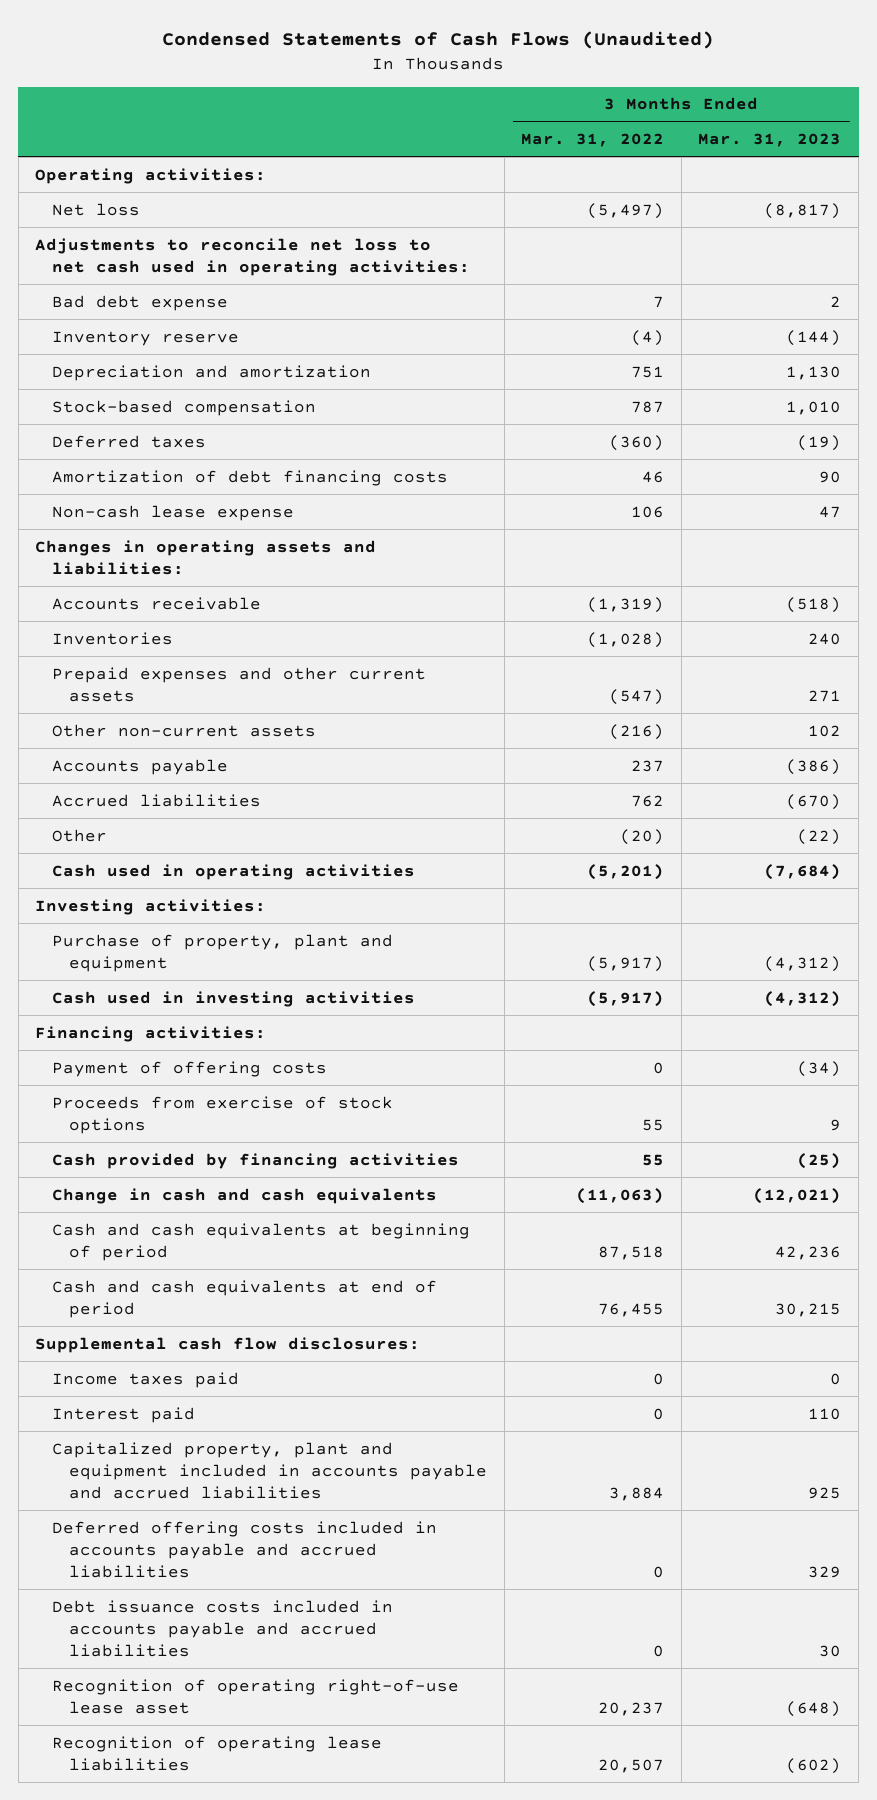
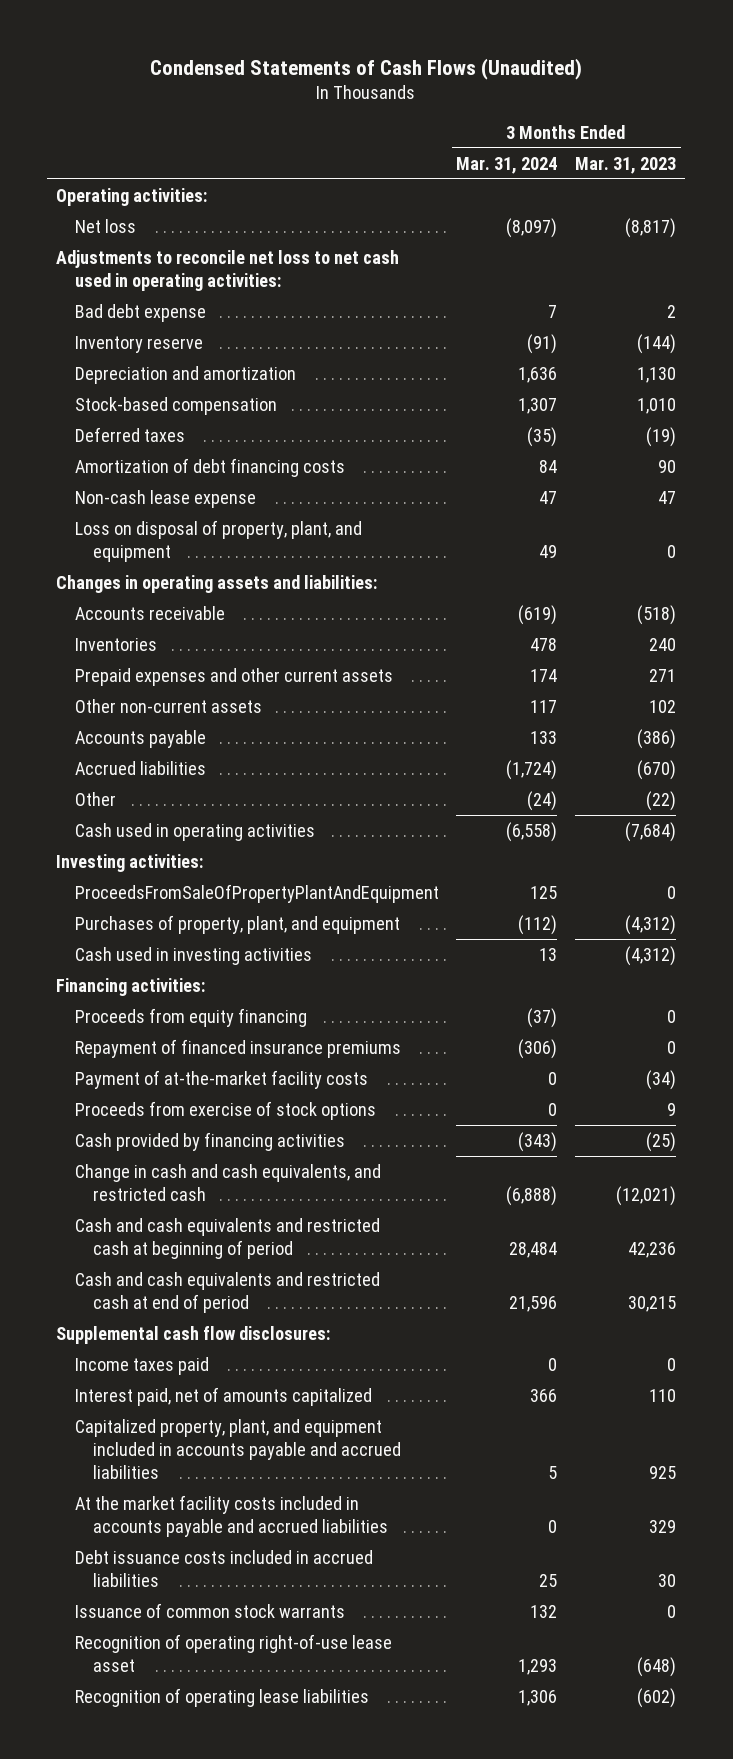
- | 3 Months Ended Mar. 31, 2022 | 3 Months Ended Mar. 31, 2023
+ | 3 Months Ended Mar. 31, 2024 | 3 Months Ended Mar. 31, 2023
+ Loss on disposal of property, plant, and equipment | 49 | 0
- Purchase of property, plant and equipment | (5,917) | (4,312)
+ ProceedsFromSaleOfPropertyPlantAndEquipment | 125 | 0
+ Purchases of property, plant, and equipment | (112) | (4,312)
- Payment of offering costs | 0 | (34)
+ Proceeds from equity financing | (37) | 0
+ Repayment of financed insurance premiums | (306) | 0
+ Payment of at-the-market facility costs | 0 | (34)
- Change in cash and cash equivalents | (11,063) | (12,021)
- Cash and cash equivalents at beginning of period | 87,518 | 42,236
- Cash and cash equivalents at end of period | 76,455 | 30,215
+ Change in cash and cash equivalents, and restricted cash | (6,888) | (12,021)
+ Cash and cash equivalents and restricted cash at beginning of period | 28,484 | 42,236
+ Cash and cash equivalents and restricted cash at end of period | 21,596 | 30,215
- Interest paid | 0 | 110
- Capitalized property, plant and equipment included in accounts payable and accrued liabilities | 3,884 | 925
- Deferred offering costs included in accounts payable and accrued liabilities | 0 | 329
- Debt issuance costs included in accounts payable and accrued liabilities | 0 | 30
+ Interest paid, net of amounts capitalized | 366 | 110
+ Capitalized property, plant, and equipment included in accounts payable and accrued liabilities | 5 | 925
+ At the market facility costs included in accounts payable and accrued liabilities | 0 | 329
+ Debt issuance costs included in accrued liabilities | 25 | 30
+ Issuance of common stock warrants | 132 | 0

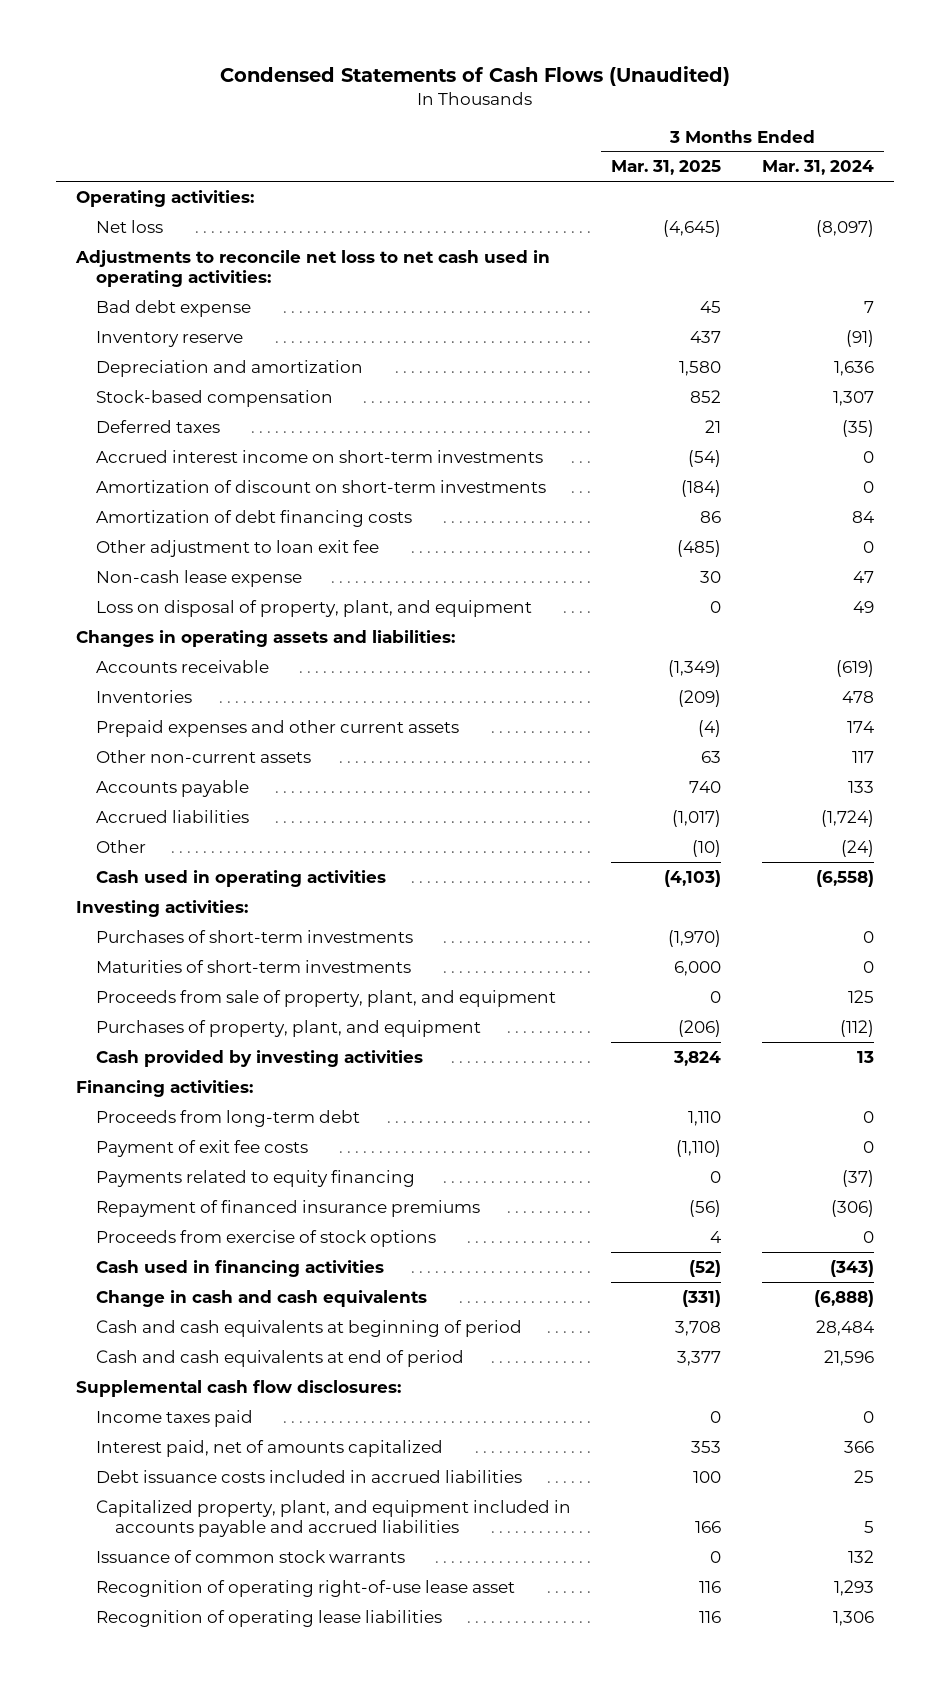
- | 3 Months Ended Mar. 31, 2024 | 3 Months Ended Mar. 31, 2023
+ | 3 Months Ended Mar. 31, 2025 | 3 Months Ended Mar. 31, 2024
+ Accrued interest income on short-term investments | (54) | 0
+ Amortization of discount on short-term investments | (184) | 0
+ Other adjustment to loan exit fee | (485) | 0
- ProceedsFromSaleOfPropertyPlantAndEquipment | 125 | 0
+ Purchases of short-term investments | (1,970) | 0
+ Maturities of short-term investments | 6,000 | 0
+ Proceeds from sale of property, plant, and equipment | 0 | 125
- Cash used in investing activities | 13 | (4,312)
+ Cash provided by investing activities | 3,824 | 13
- Proceeds from equity financing | (37) | 0
+ Proceeds from long-term debt | 1,110 | 0
+ Payment of exit fee costs | (1,110) | 0
+ Payments related to equity financing | 0 | (37)
- Payment of at-the-market facility costs | 0 | (34)
- Cash provided by financing activities | (343) | (25)
- Change in cash and cash equivalents, and restricted cash | (6,888) | (12,021)
- Cash and cash equivalents and restricted cash at beginning of period | 28,484 | 42,236
- Cash and cash equivalents and restricted cash at end of period | 21,596 | 30,215
+ Cash used in financing activities | (52) | (343)
+ Change in cash and cash equivalents | (331) | (6,888)
+ Cash and cash equivalents at beginning of period | 3,708 | 28,484
+ Cash and cash equivalents at end of period | 3,377 | 21,596
- At the market facility costs included in accounts payable and accrued liabilities | 0 | 329
moved down: Capitalized property, plant, and equipment included in accounts payable and accrued liabilities | 166 | 5

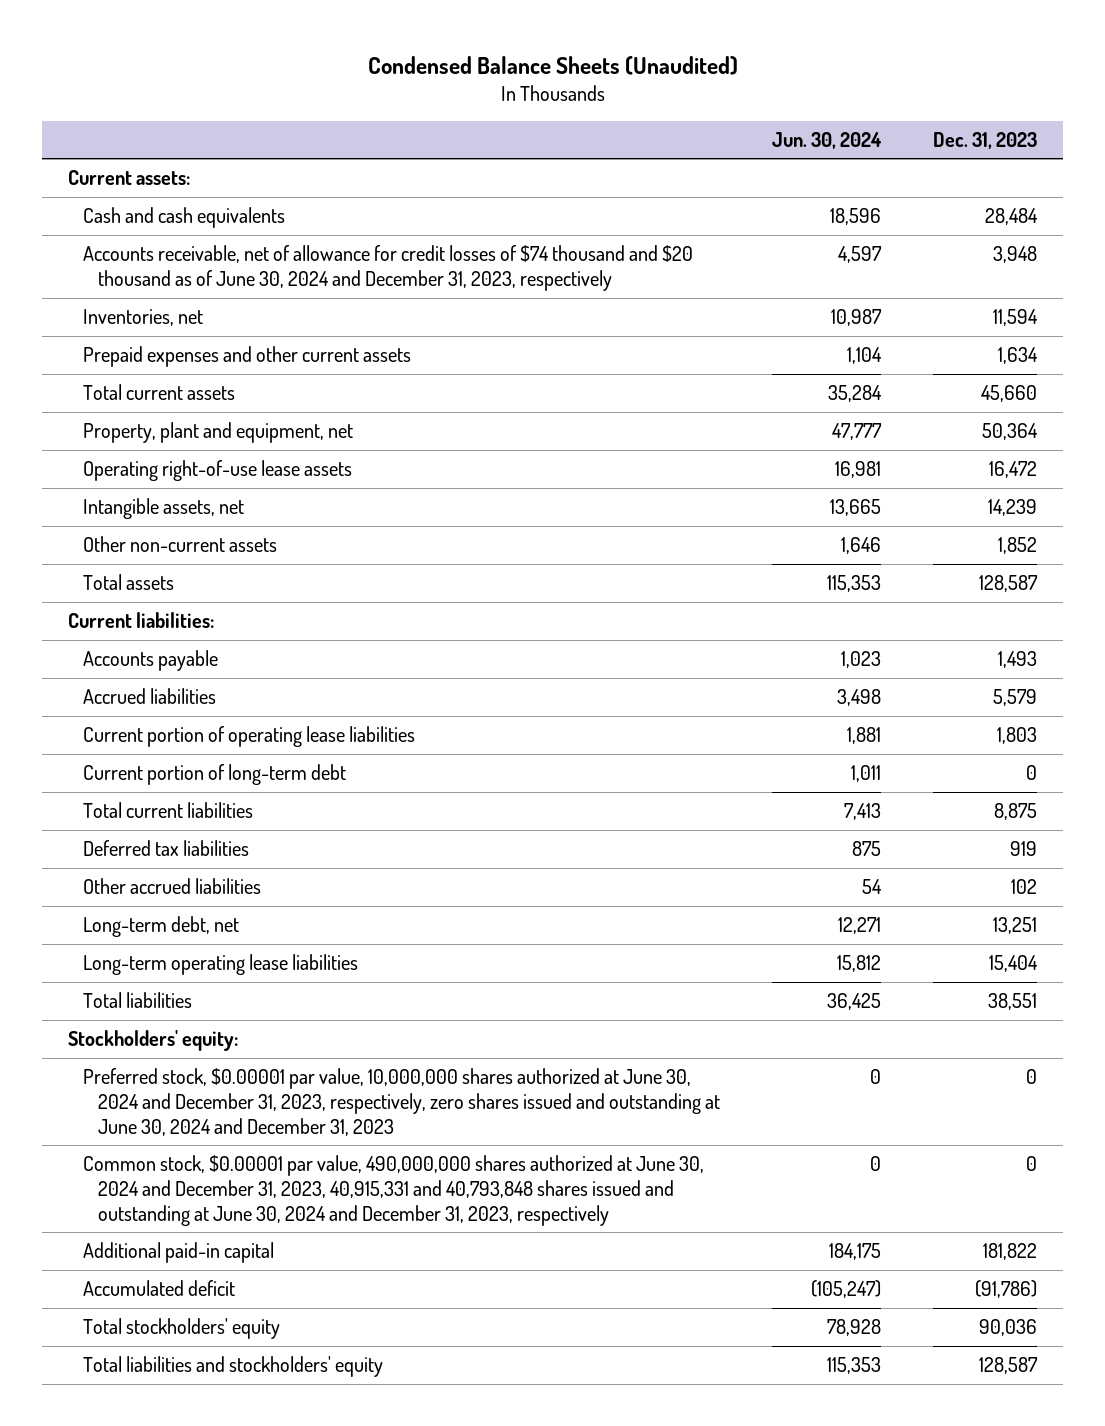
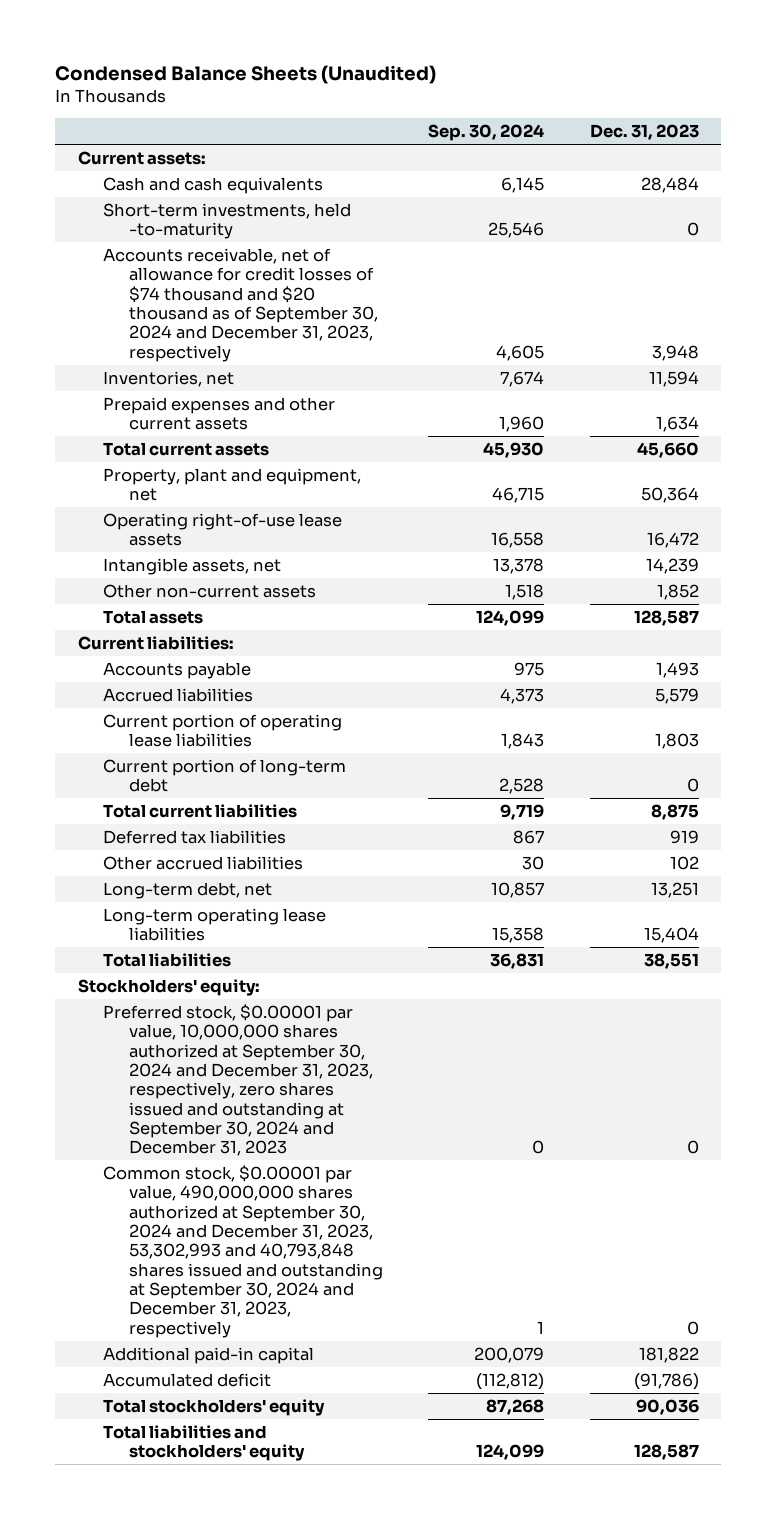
- | Jun. 30, 2024 | Dec. 31, 2023
+ | Sep. 30, 2024 | Dec. 31, 2023
- Accounts receivable, net of allowance for credit losses of $74 thousand and $20 thousand as of June 30, 2024 and December 31, 2023, respectively | 4,597 | 3,948
+ Short-term investments, held -to-maturity | 25,546 | 0
+ Accounts receivable, net of allowance for credit losses of $74 thousand and $20 thousand as of September 30, 2024 and December 31, 2023, respectively | 4,605 | 3,948
- Preferred stock, $0.00001 par value, 10,000,000 shares authorized at June 30, 2024 and December 31, 2023, respectively, zero shares issued and outstanding at June 30, 2024 and December 31, 2023 | 0 | 0
- Common stock, $0.00001 par value, 490,000,000 shares authorized at June 30, 2024 and December 31, 2023, 40,915,331 and 40,793,848 shares issued and outstanding at June 30, 2024 and December 31, 2023, respectively | 0 | 0
+ Preferred stock, $0.00001 par value, 10,000,000 shares authorized at September 30, 2024 and December 31, 2023, respectively, zero shares issued and outstanding at September 30, 2024 and December 31, 2023 | 0 | 0
+ Common stock, $0.00001 par value, 490,000,000 shares authorized at September 30, 2024 and December 31, 2023, 53,302,993 and 40,793,848 shares issued and outstanding at September 30, 2024 and December 31, 2023, respectively | 1 | 0

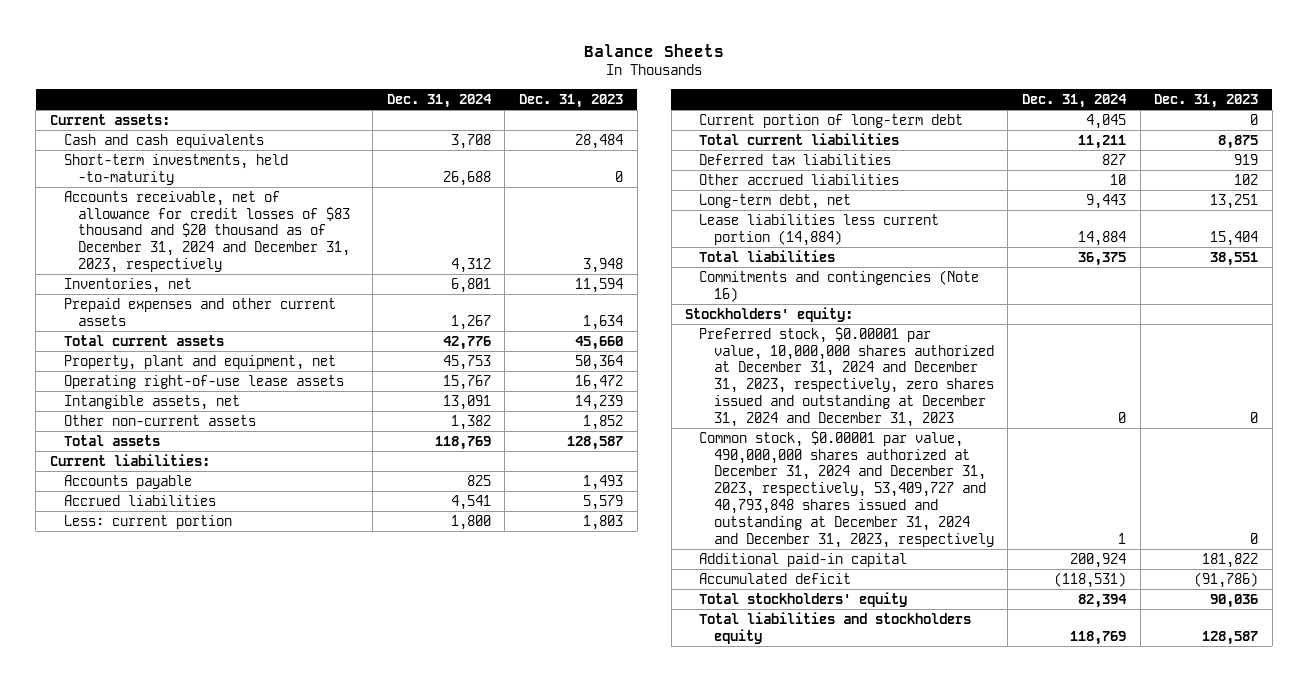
- Condensed Balance Sheets (Unaudited)
+ Balance Sheets
- | Sep. 30, 2024 | Dec. 31, 2023
+ | Dec. 31, 2024 | Dec. 31, 2023
- Accounts receivable, net of allowance for credit losses of $74 thousand and $20 thousand as of September 30, 2024 and December 31, 2023, respectively | 4,605 | 3,948
+ Accounts receivable, net of allowance for credit losses of $83 thousand and $20 thousand as of December 31, 2024 and December 31, 2023, respectively | 4,312 | 3,948
- Current portion of operating lease liabilities | 1,843 | 1,803
+ Less: current portion | 1,800 | 1,803
- Long-term operating lease liabilities | 15,358 | 15,404
+ Lease liabilities less current portion (14,884) | 14,884 | 15,404
+ Commitments and contingencies (Note 16)
- Preferred stock, $0.00001 par value, 10,000,000 shares authorized at September 30, 2024 and December 31, 2023, respectively, zero shares issued and outstanding at September 30, 2024 and December 31, 2023 | 0 | 0
- Common stock, $0.00001 par value, 490,000,000 shares authorized at September 30, 2024 and December 31, 2023, 53,302,993 and 40,793,848 shares issued and outstanding at September 30, 2024 and December 31, 2023, respectively | 1 | 0
+ Preferred stock, $0.00001 par value, 10,000,000 shares authorized at December 31, 2024 and December 31, 2023, respectively, zero shares issued and outstanding at December 31, 2024 and December 31, 2023 | 0 | 0
+ Common stock, $0.00001 par value, 490,000,000 shares authorized at December 31, 2024 and December 31, 2023, respectively, 53,409,727 and 40,793,848 shares issued and outstanding at December 31, 2024 and December 31, 2023, respectively | 1 | 0
- Total liabilities and stockholders' equity | 124,099 | 128,587
+ Total liabilities and stockholders equity | 118,769 | 128,587

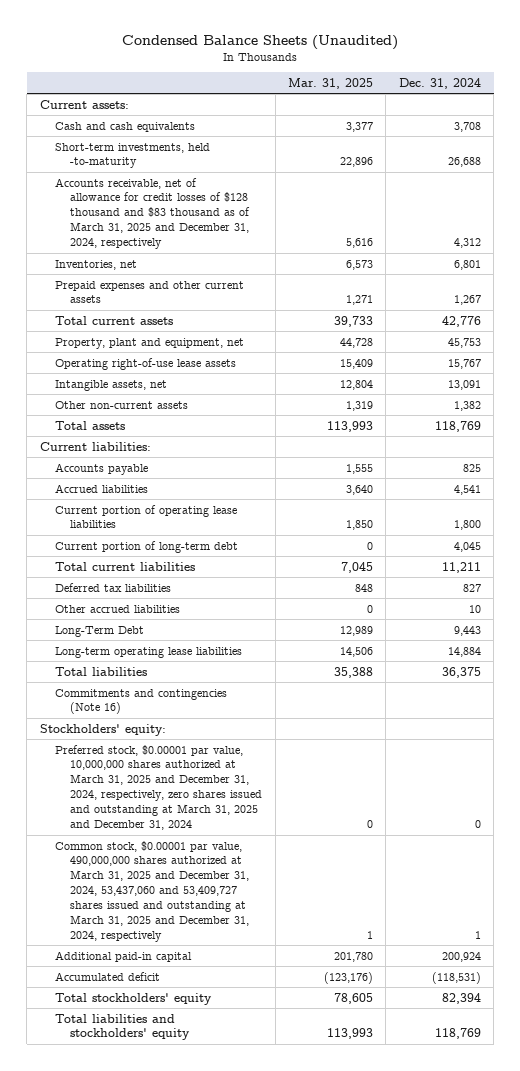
- Balance Sheets
+ Condensed Balance Sheets (Unaudited)
- | Dec. 31, 2024 | Dec. 31, 2023
+ | Mar. 31, 2025 | Dec. 31, 2024
- Accounts receivable, net of allowance for credit losses of $83 thousand and $20 thousand as of December 31, 2024 and December 31, 2023, respectively | 4,312 | 3,948
+ Accounts receivable, net of allowance for credit losses of $128 thousand and $83 thousand as of March 31, 2025 and December 31, 2024, respectively | 5,616 | 4,312
- Less: current portion | 1,800 | 1,803
+ Current portion of operating lease liabilities | 1,850 | 1,800
- Long-term debt, net | 9,443 | 13,251
- Lease liabilities less current portion (14,884) | 14,884 | 15,404
+ Long-Term Debt | 12,989 | 9,443
+ Long-term operating lease liabilities | 14,506 | 14,884
- Preferred stock, $0.00001 par value, 10,000,000 shares authorized at December 31, 2024 and December 31, 2023, respectively, zero shares issued and outstanding at December 31, 2024 and December 31, 2023 | 0 | 0
- Common stock, $0.00001 par value, 490,000,000 shares authorized at December 31, 2024 and December 31, 2023, respectively, 53,409,727 and 40,793,848 shares issued and outstanding at December 31, 2024 and December 31, 2023, respectively | 1 | 0
+ Preferred stock, $0.00001 par value, 10,000,000 shares authorized at March 31, 2025 and December 31, 2024, respectively, zero shares issued and outstanding at March 31, 2025 and December 31, 2024 | 0 | 0
+ Common stock, $0.00001 par value, 490,000,000 shares authorized at March 31, 2025 and December 31, 2024, 53,437,060 and 53,409,727 shares issued and outstanding at March 31, 2025 and December 31, 2024, respectively | 1 | 1
- Total liabilities and stockholders equity | 118,769 | 128,587
+ Total liabilities and stockholders' equity | 113,993 | 118,769

